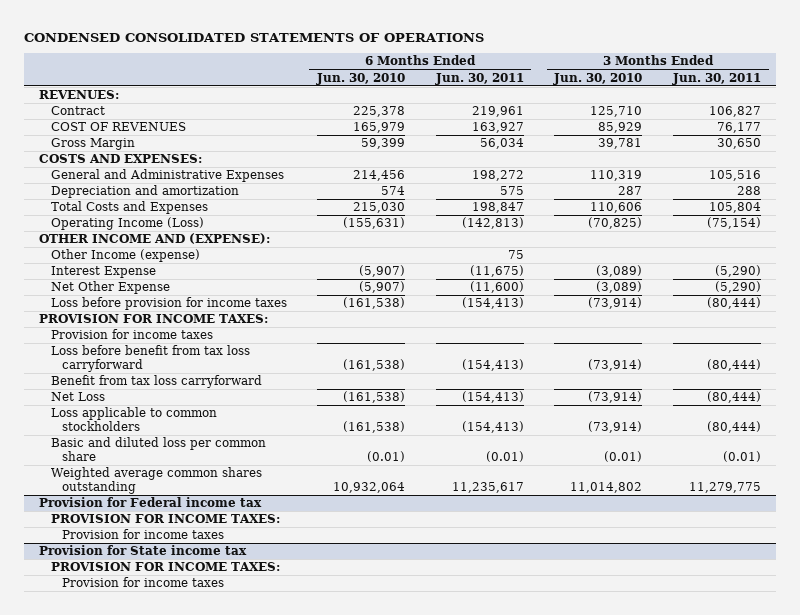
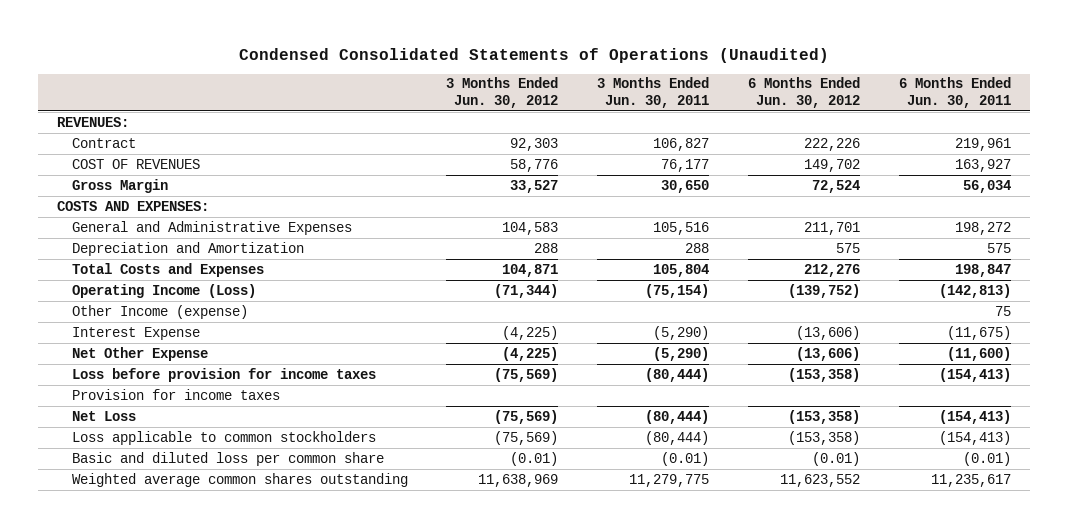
- CONDENSED CONSOLIDATED STATEMENTS OF OPERATIONS
+ Condensed Consolidated Statements of Operations (Unaudited)
- | 6 Months Ended Jun. 30, 2010 | 6 Months Ended Jun. 30, 2011 | 3 Months Ended Jun. 30, 2010 | 3 Months Ended Jun. 30, 2011
+ | 3 Months Ended Jun. 30, 2012 | 3 Months Ended Jun. 30, 2011 | 6 Months Ended Jun. 30, 2012 | 6 Months Ended Jun. 30, 2011
- Depreciation and amortization | 574 | 575 | 287 | 288
+ Depreciation and Amortization | 288 | 288 | 575 | 575
- OTHER INCOME AND (EXPENSE):
- PROVISION FOR INCOME TAXES:
- Loss before benefit from tax loss carryforward | (161,538) | (154,413) | (73,914) | (80,444)
- Benefit from tax loss carryforward
- Provision for Federal income tax
- PROVISION FOR INCOME TAXES:
- Provision for income taxes
- Provision for State income tax
- PROVISION FOR INCOME TAXES:
- Provision for income taxes

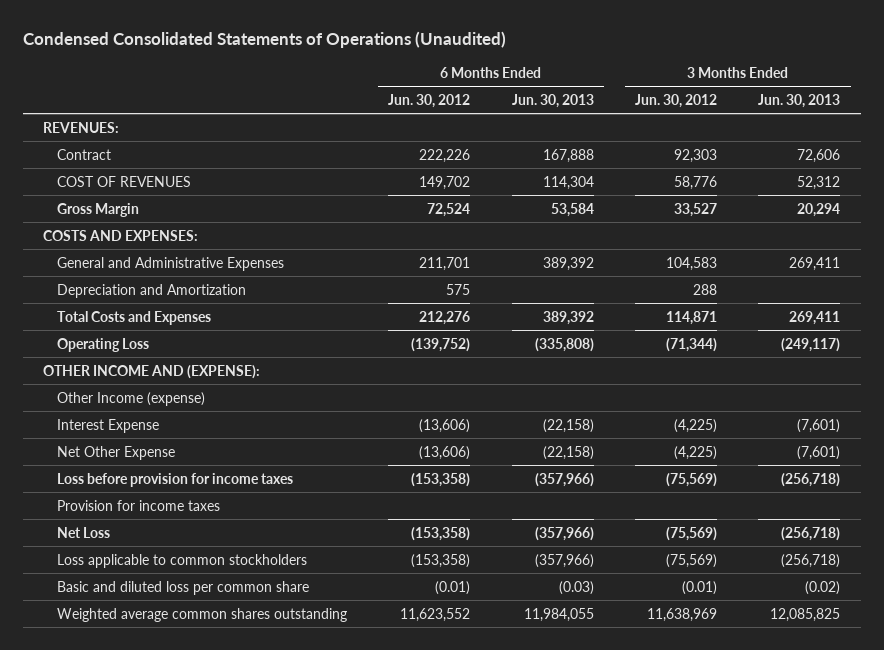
- | 3 Months Ended Jun. 30, 2012 | 3 Months Ended Jun. 30, 2011 | 6 Months Ended Jun. 30, 2012 | 6 Months Ended Jun. 30, 2011
+ | 6 Months Ended Jun. 30, 2012 | 6 Months Ended Jun. 30, 2013 | 3 Months Ended Jun. 30, 2012 | 3 Months Ended Jun. 30, 2013
- Total Costs and Expenses | 104,871 | 105,804 | 212,276 | 198,847
- Operating Income (Loss) | (71,344) | (75,154) | (139,752) | (142,813)
+ Total Costs and Expenses | 212,276 | 389,392 | 114,871 | 269,411
+ Operating Loss | (139,752) | (335,808) | (71,344) | (249,117)
+ OTHER INCOME AND (EXPENSE):

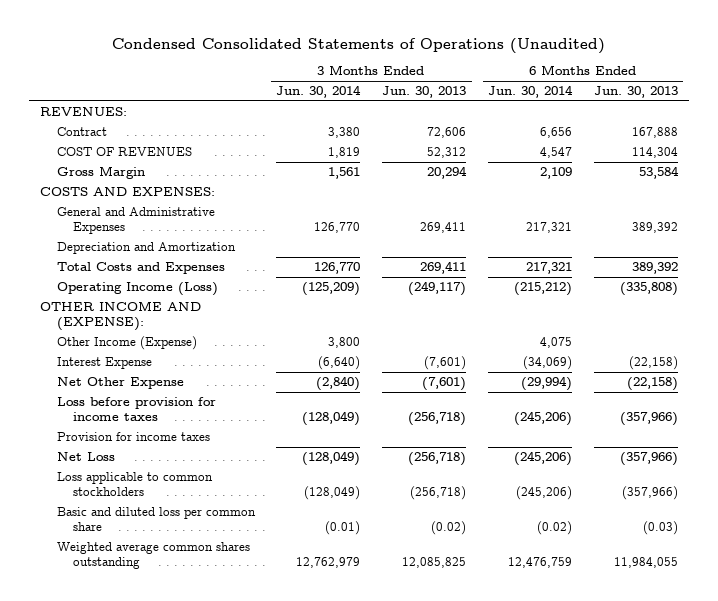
- | 6 Months Ended Jun. 30, 2012 | 6 Months Ended Jun. 30, 2013 | 3 Months Ended Jun. 30, 2012 | 3 Months Ended Jun. 30, 2013
+ | 3 Months Ended Jun. 30, 2014 | 3 Months Ended Jun. 30, 2013 | 6 Months Ended Jun. 30, 2014 | 6 Months Ended Jun. 30, 2013
- Operating Loss | (139,752) | (335,808) | (71,344) | (249,117)
+ Operating Income (Loss) | (125,209) | (249,117) | (215,212) | (335,808)
- Other Income (expense)
+ Other Income (Expense) | 3,800 | | 4,075 |

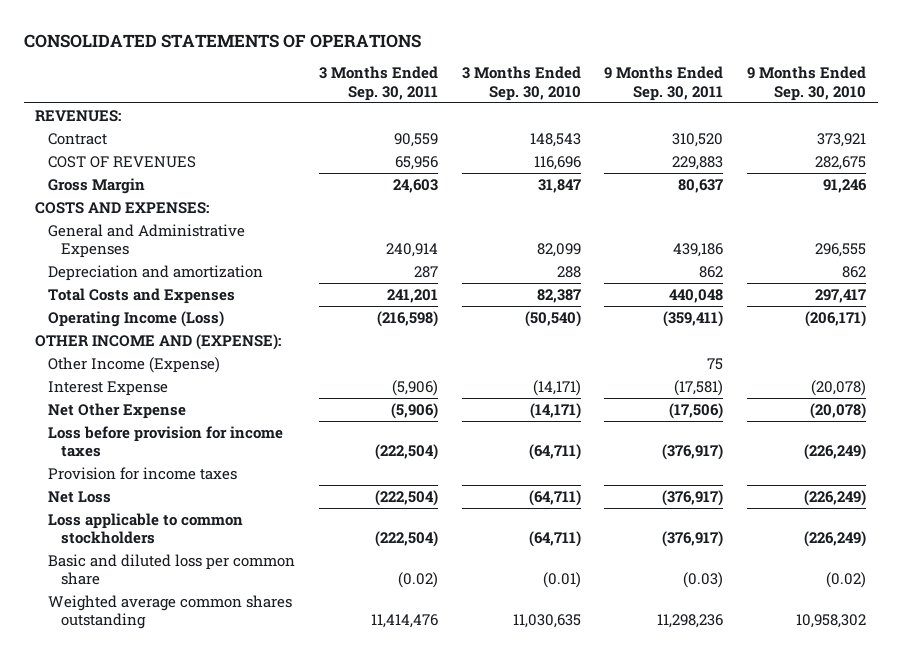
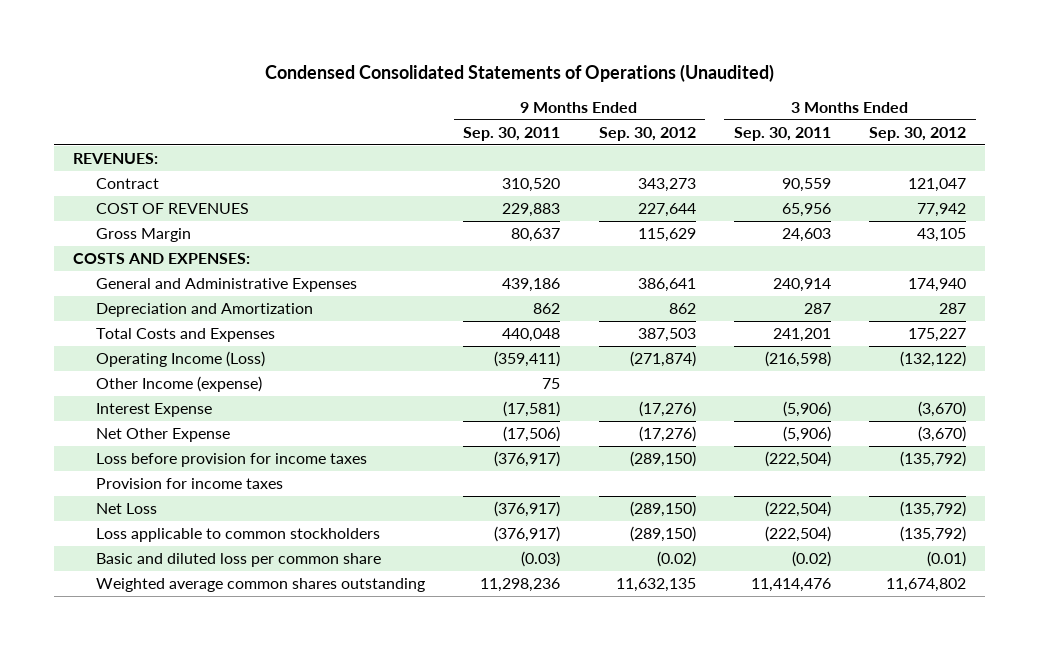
- CONSOLIDATED STATEMENTS OF OPERATIONS
+ Condensed Consolidated Statements of Operations (Unaudited)
- | 3 Months Ended Sep. 30, 2011 | 3 Months Ended Sep. 30, 2010 | 9 Months Ended Sep. 30, 2011 | 9 Months Ended Sep. 30, 2010
+ | 9 Months Ended Sep. 30, 2011 | 9 Months Ended Sep. 30, 2012 | 3 Months Ended Sep. 30, 2011 | 3 Months Ended Sep. 30, 2012
- Depreciation and amortization | 287 | 288 | 862 | 862
+ Depreciation and Amortization | 862 | 862 | 287 | 287
- OTHER INCOME AND (EXPENSE):
- Other Income (Expense) | | | 75 |
+ Other Income (expense) | 75 | | |

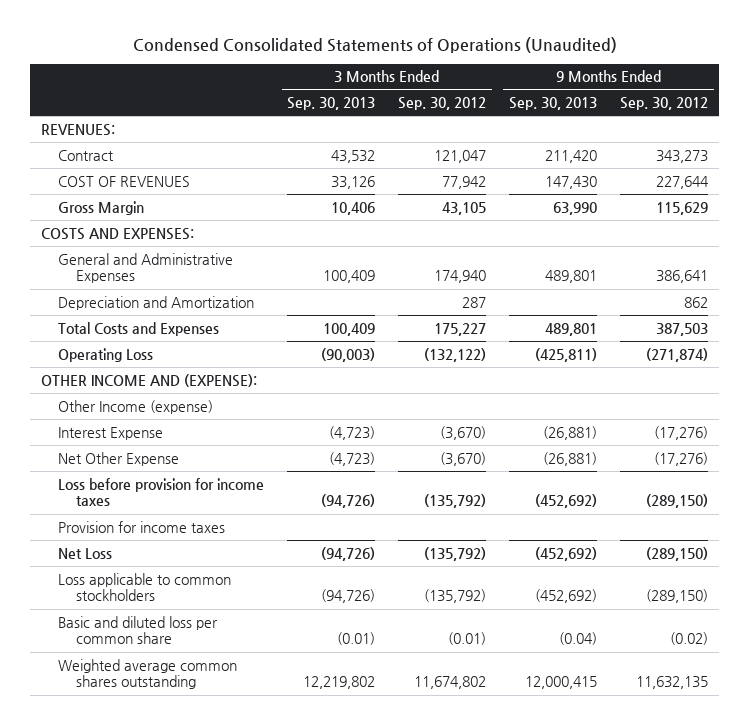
- | 9 Months Ended Sep. 30, 2011 | 9 Months Ended Sep. 30, 2012 | 3 Months Ended Sep. 30, 2011 | 3 Months Ended Sep. 30, 2012
+ | 3 Months Ended Sep. 30, 2013 | 3 Months Ended Sep. 30, 2012 | 9 Months Ended Sep. 30, 2013 | 9 Months Ended Sep. 30, 2012
- Operating Income (Loss) | (359,411) | (271,874) | (216,598) | (132,122)
+ Operating Loss | (90,003) | (132,122) | (425,811) | (271,874)
+ OTHER INCOME AND (EXPENSE):

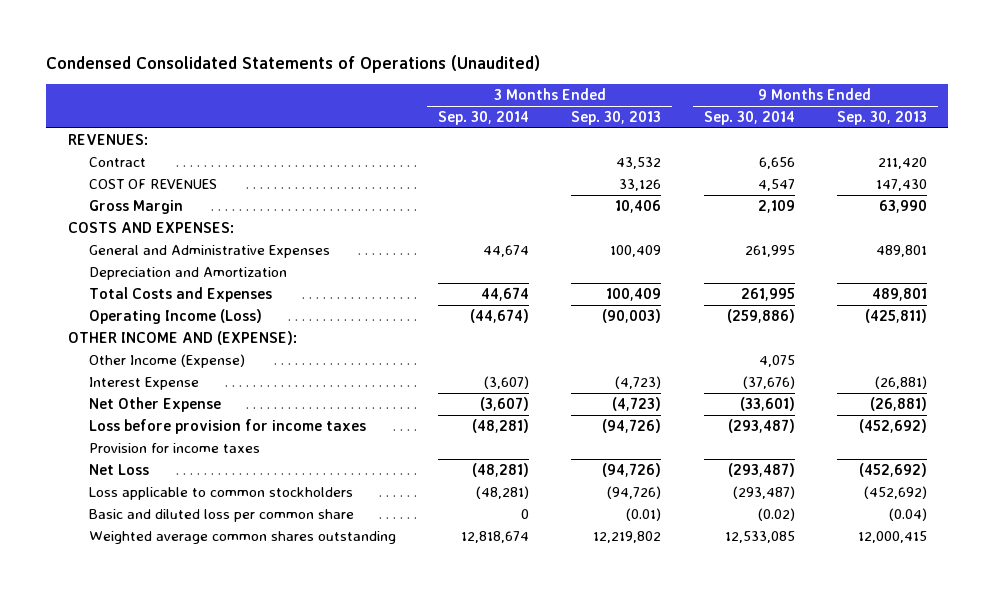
- | 3 Months Ended Sep. 30, 2013 | 3 Months Ended Sep. 30, 2012 | 9 Months Ended Sep. 30, 2013 | 9 Months Ended Sep. 30, 2012
+ | 3 Months Ended Sep. 30, 2014 | 3 Months Ended Sep. 30, 2013 | 9 Months Ended Sep. 30, 2014 | 9 Months Ended Sep. 30, 2013
- Operating Loss | (90,003) | (132,122) | (425,811) | (271,874)
+ Operating Income (Loss) | (44,674) | (90,003) | (259,886) | (425,811)
- Other Income (expense)
+ Other Income (Expense) | | | 4,075 |

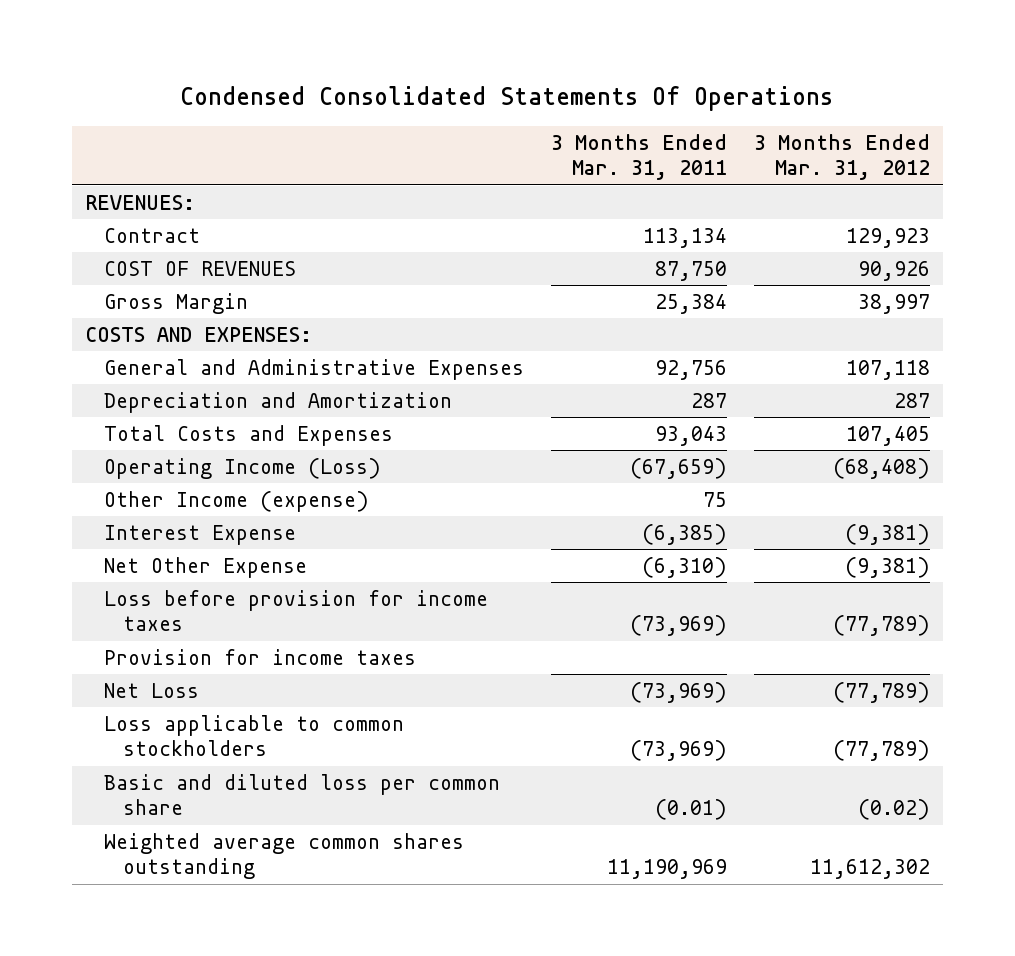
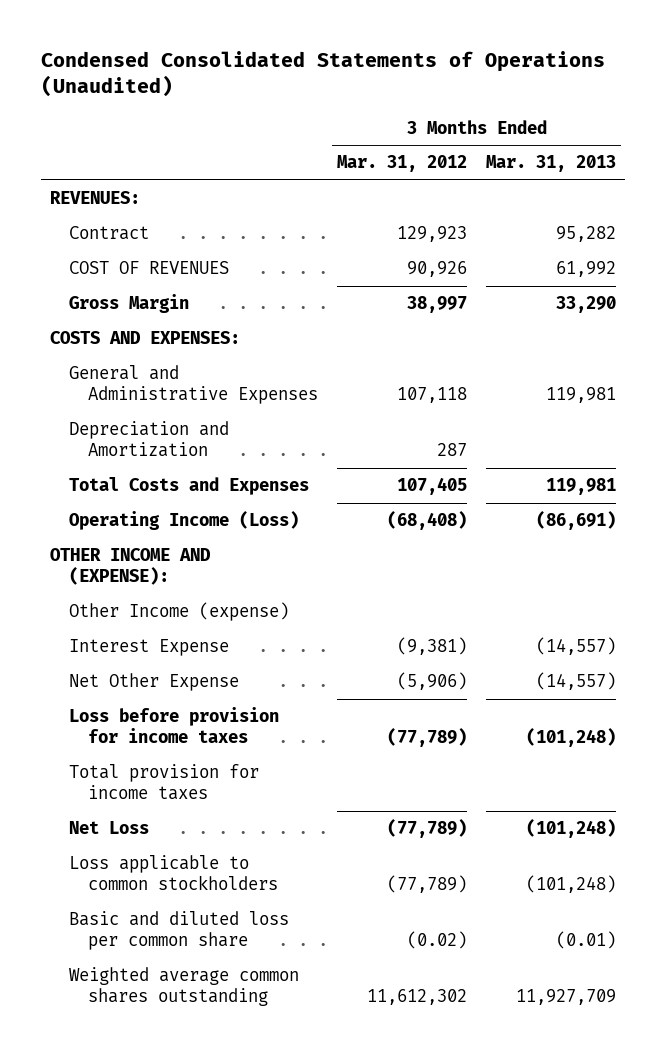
- Condensed Consolidated Statements Of Operations
+ Condensed Consolidated Statements of Operations (Unaudited)
- | 3 Months Ended Mar. 31, 2011 | 3 Months Ended Mar. 31, 2012
+ | 3 Months Ended Mar. 31, 2012 | 3 Months Ended Mar. 31, 2013
+ OTHER INCOME AND (EXPENSE):
- Net Other Expense | (6,310) | (9,381)
+ Net Other Expense | (5,906) | (14,557)
- Provision for income taxes
+ Total provision for income taxes

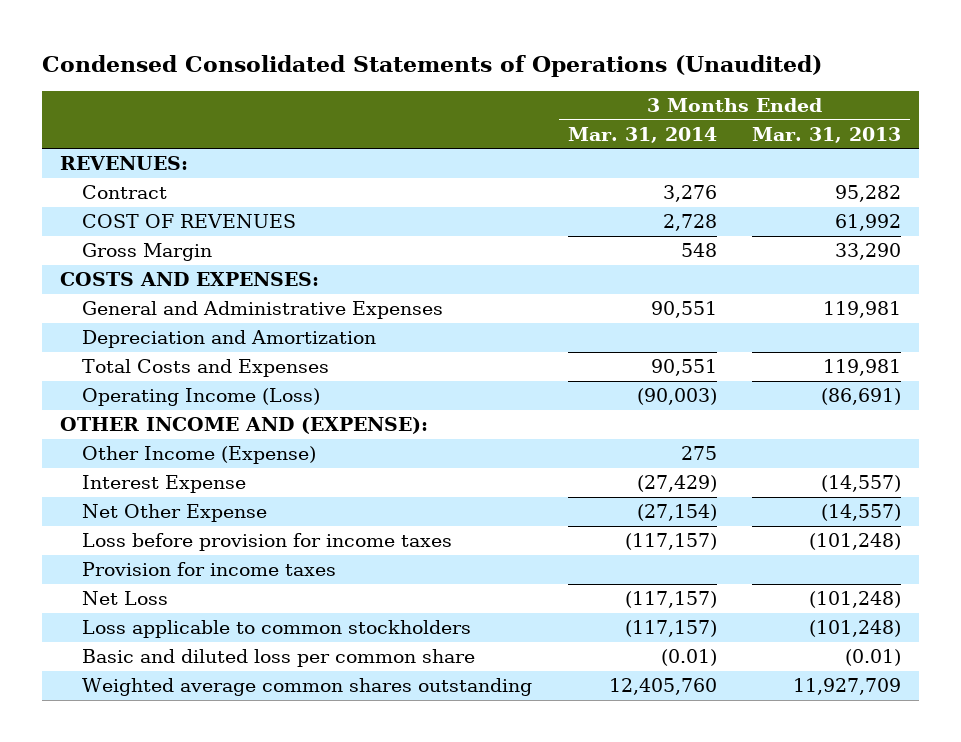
- | 3 Months Ended Mar. 31, 2012 | 3 Months Ended Mar. 31, 2013
+ | 3 Months Ended Mar. 31, 2014 | 3 Months Ended Mar. 31, 2013
- Other Income (expense)
+ Other Income (Expense) | 275 |
- Total provision for income taxes
+ Provision for income taxes

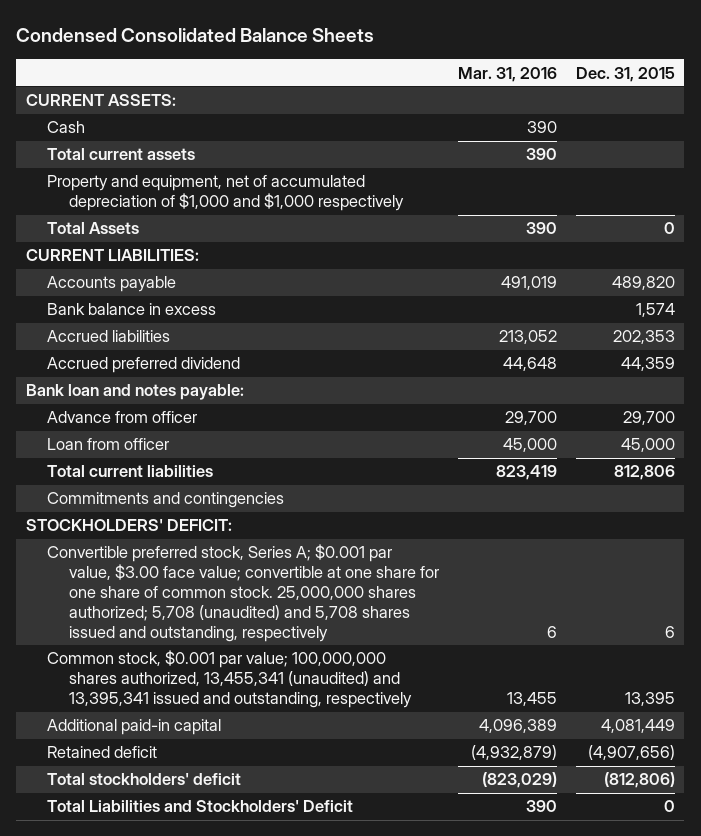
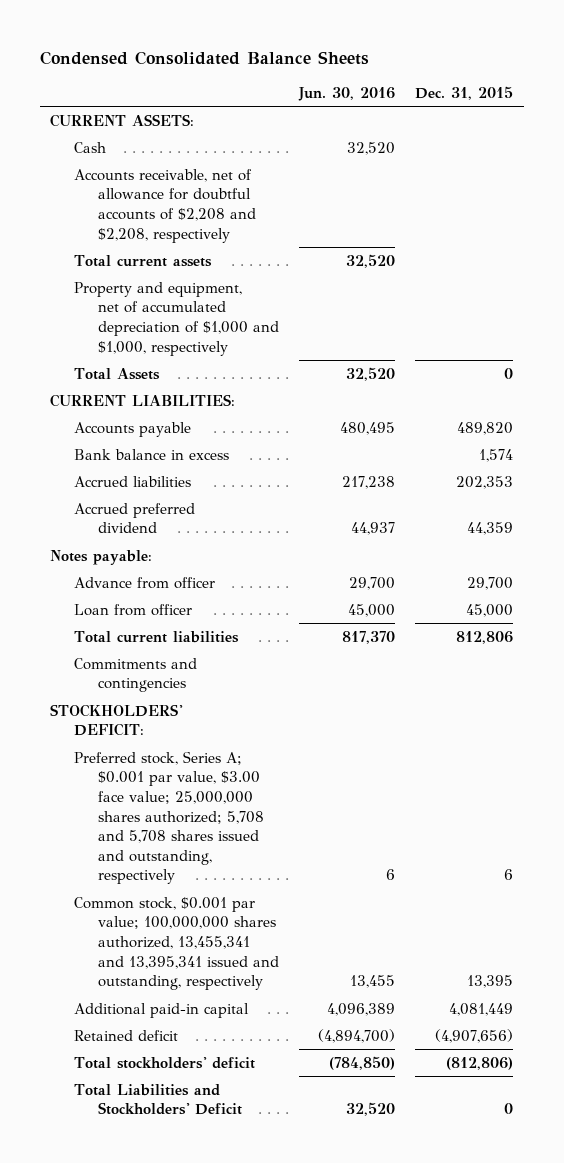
- | Mar. 31, 2016 | Dec. 31, 2015
+ | Jun. 30, 2016 | Dec. 31, 2015
+ Accounts receivable, net of allowance for doubtful accounts of $2,208 and $2,208, respectively
- Property and equipment, net of accumulated depreciation of $1,000 and $1,000 respectively
+ Property and equipment, net of accumulated depreciation of $1,000 and $1,000, respectively
- Bank loan and notes payable:
+ Notes payable:
- Convertible preferred stock, Series A; $0.001 par value, $3.00 face value; convertible at one share for one share of common stock. 25,000,000 shares authorized; 5,708 (unaudited) and 5,708 shares issued and outstanding, respectively | 6 | 6
- Common stock, $0.001 par value; 100,000,000 shares authorized, 13,455,341 (unaudited) and 13,395,341 issued and outstanding, respectively | 13,455 | 13,395
+ Preferred stock, Series A; $0.001 par value, $3.00 face value; 25,000,000 shares authorized; 5,708 and 5,708 shares issued and outstanding, respectively | 6 | 6
+ Common stock, $0.001 par value; 100,000,000 shares authorized, 13,455,341 and 13,395,341 issued and outstanding, respectively | 13,455 | 13,395

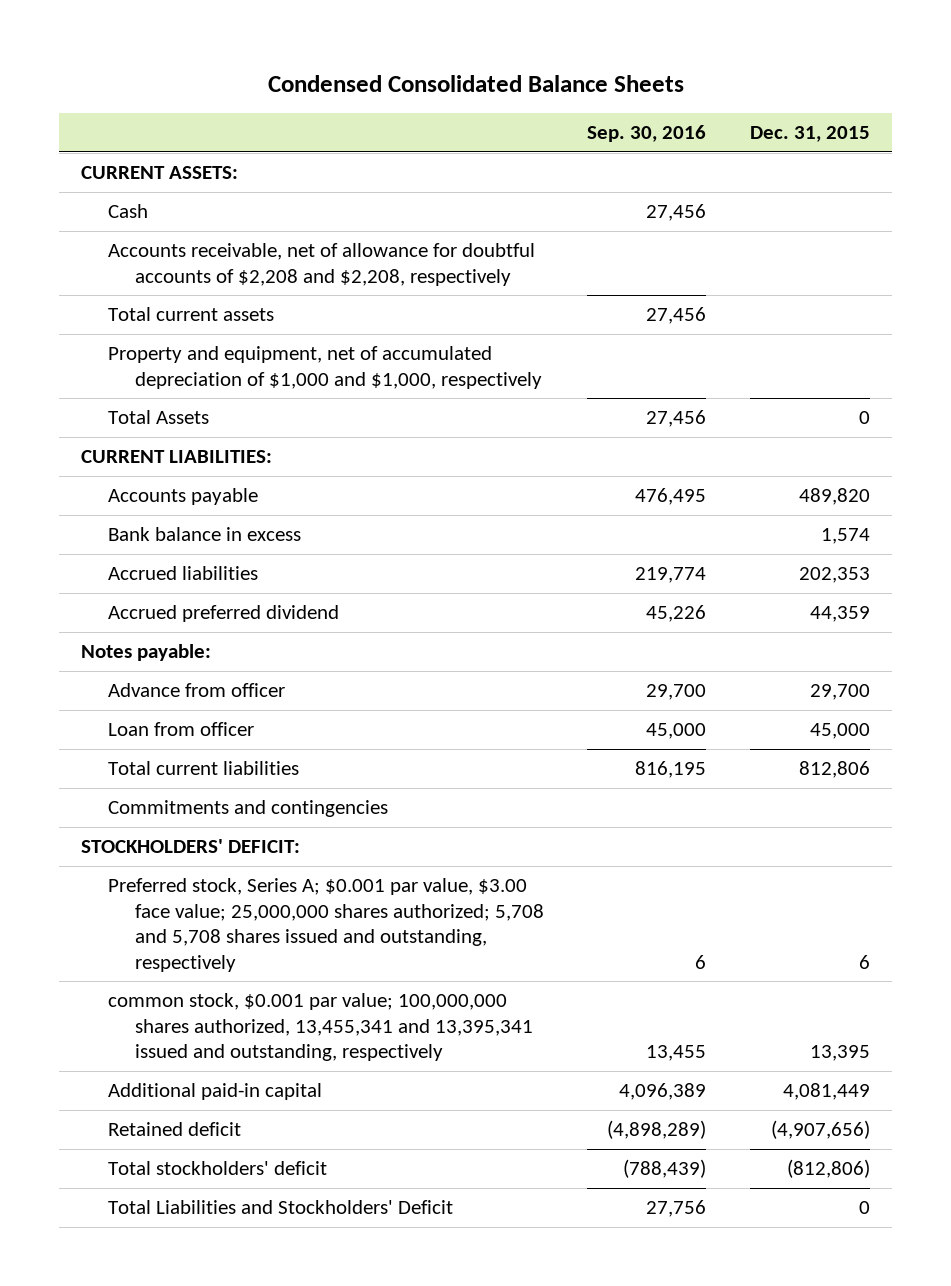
- | Jun. 30, 2016 | Dec. 31, 2015
+ | Sep. 30, 2016 | Dec. 31, 2015
- Common stock, $0.001 par value; 100,000,000 shares authorized, 13,455,341 and 13,395,341 issued and outstanding, respectively | 13,455 | 13,395
+ common stock, $0.001 par value; 100,000,000 shares authorized, 13,455,341 and 13,395,341 issued and outstanding, respectively | 13,455 | 13,395

